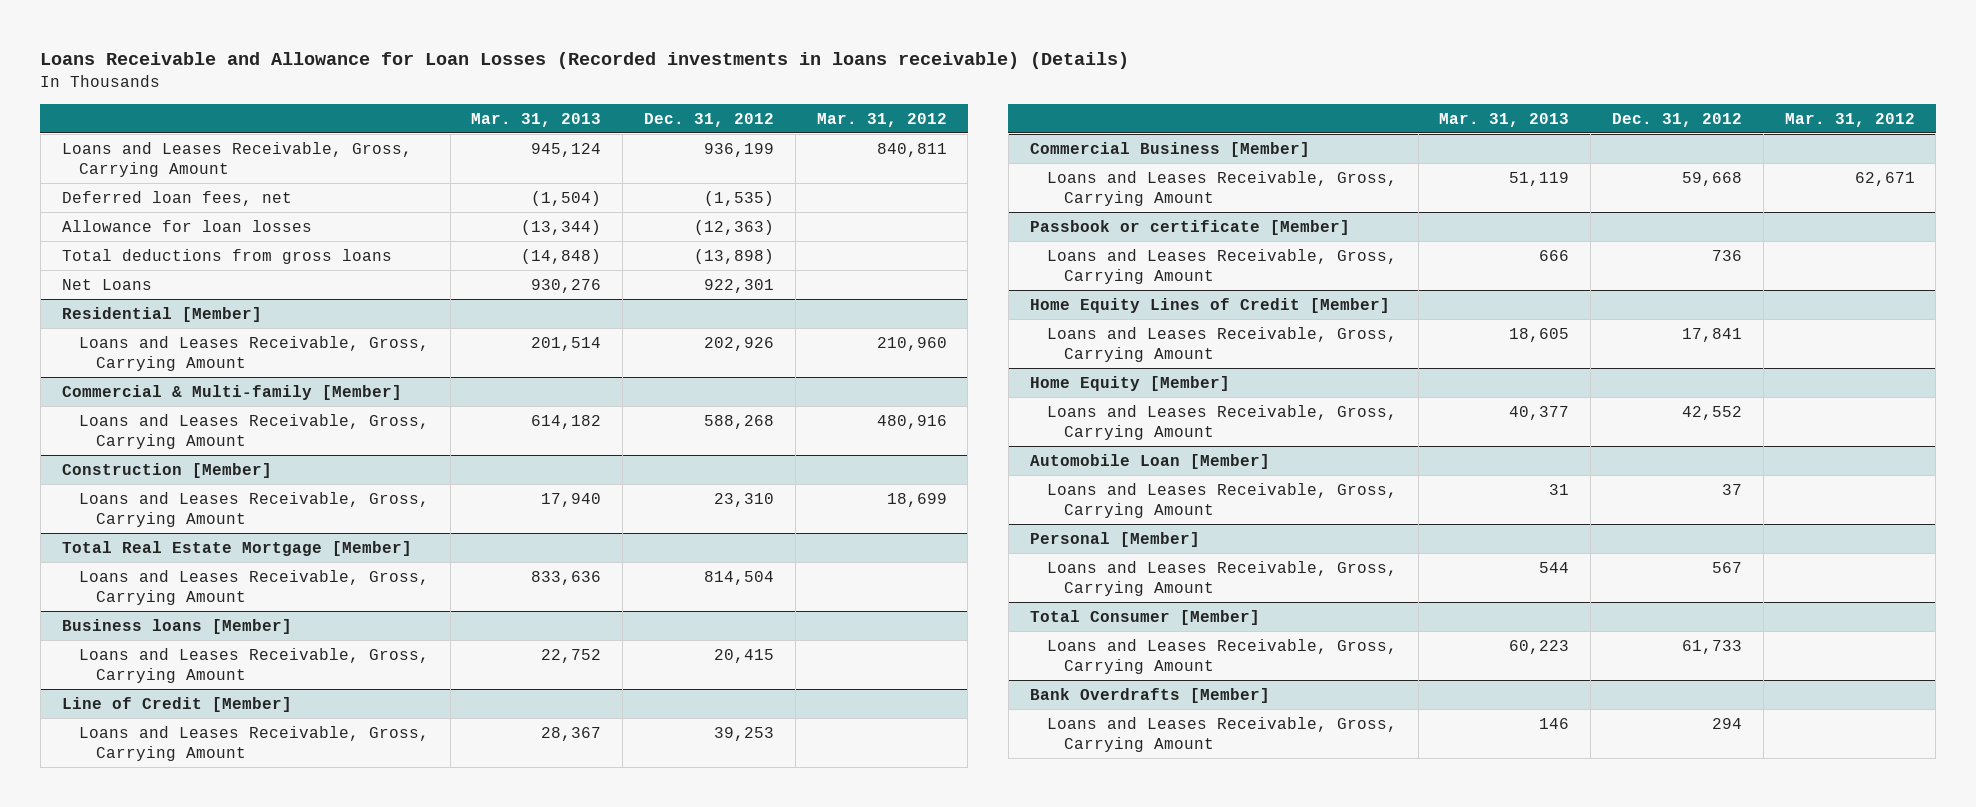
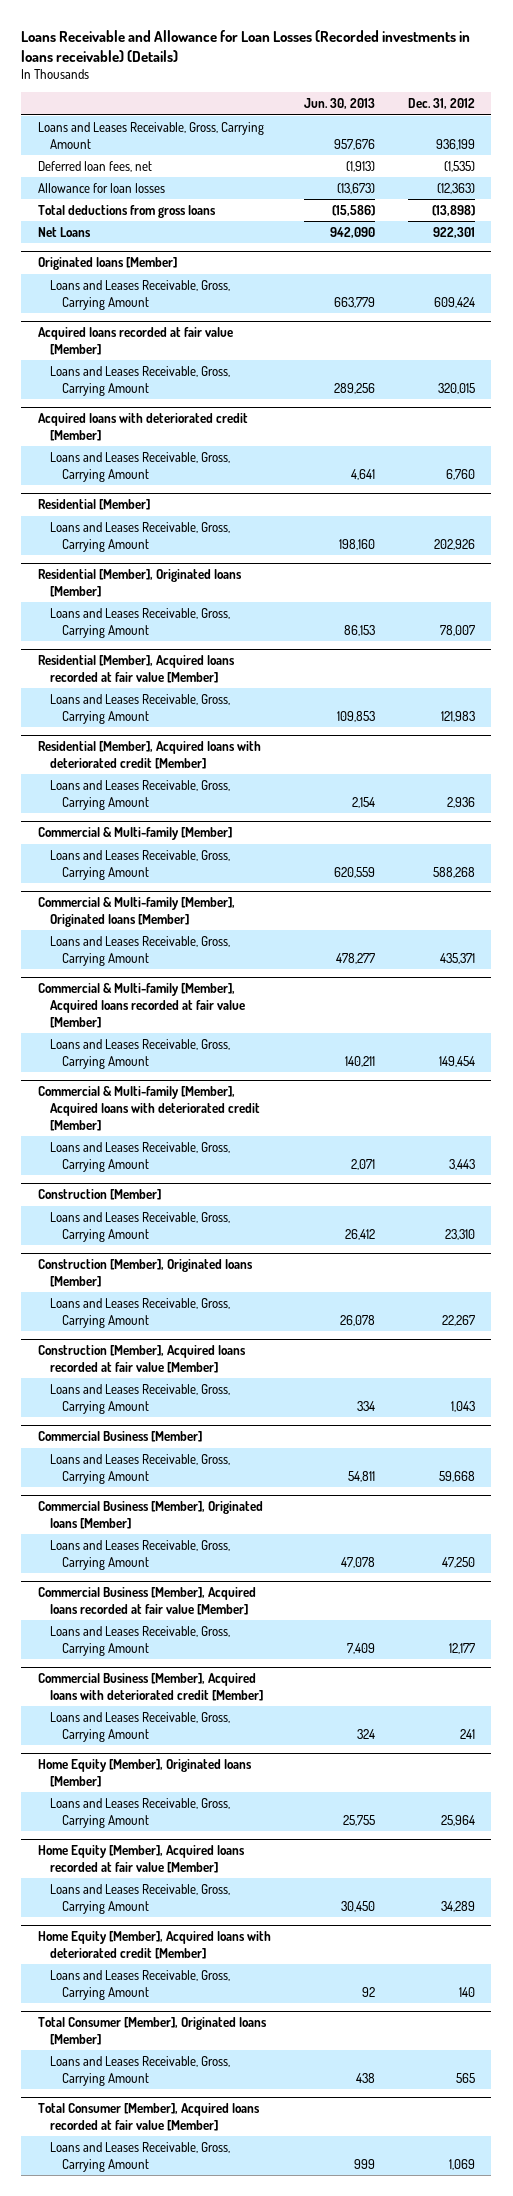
- | Mar. 31, 2013 | Dec. 31, 2012 | Mar. 31, 2012
+ | Jun. 30, 2013 | Dec. 31, 2012
+ Originated loans [Member]
+ Loans and Leases Receivable, Gross, Carrying Amount | 663,779 | 609,424
+ Acquired loans recorded at fair value [Member]
+ Loans and Leases Receivable, Gross, Carrying Amount | 289,256 | 320,015
+ Acquired loans with deteriorated credit [Member]
+ Loans and Leases Receivable, Gross, Carrying Amount | 4,641 | 6,760
+ Residential [Member], Originated loans [Member]
+ Loans and Leases Receivable, Gross, Carrying Amount | 86,153 | 78,007
+ Residential [Member], Acquired loans recorded at fair value [Member]
+ Loans and Leases Receivable, Gross, Carrying Amount | 109,853 | 121,983
+ Residential [Member], Acquired loans with deteriorated credit [Member]
+ Loans and Leases Receivable, Gross, Carrying Amount | 2,154 | 2,936
+ Commercial & Multi-family [Member], Originated loans [Member]
+ Loans and Leases Receivable, Gross, Carrying Amount | 478,277 | 435,371
+ Commercial & Multi-family [Member], Acquired loans recorded at fair value [Member]
+ Loans and Leases Receivable, Gross, Carrying Amount | 140,211 | 149,454
+ Commercial & Multi-family [Member], Acquired loans with deteriorated credit [Member]
+ Loans and Leases Receivable, Gross, Carrying Amount | 2,071 | 3,443
- Total Real Estate Mortgage [Member]
- Loans and Leases Receivable, Gross, Carrying Amount | 833,636 | 814,504 |
- Business loans [Member]
- Loans and Leases Receivable, Gross, Carrying Amount | 22,752 | 20,415 |
- Line of Credit [Member]
- Loans and Leases Receivable, Gross, Carrying Amount | 28,367 | 39,253 |
+ Construction [Member], Originated loans [Member]
+ Loans and Leases Receivable, Gross, Carrying Amount | 26,078 | 22,267
+ Construction [Member], Acquired loans recorded at fair value [Member]
+ Loans and Leases Receivable, Gross, Carrying Amount | 334 | 1,043
- Passbook or certificate [Member]
- Loans and Leases Receivable, Gross, Carrying Amount | 666 | 736 |
- Home Equity Lines of Credit [Member]
- Loans and Leases Receivable, Gross, Carrying Amount | 18,605 | 17,841 |
- Home Equity [Member]
- Loans and Leases Receivable, Gross, Carrying Amount | 40,377 | 42,552 |
- Automobile Loan [Member]
- Loans and Leases Receivable, Gross, Carrying Amount | 31 | 37 |
- Personal [Member]
- Loans and Leases Receivable, Gross, Carrying Amount | 544 | 567 |
- Total Consumer [Member]
- Loans and Leases Receivable, Gross, Carrying Amount | 60,223 | 61,733 |
- Bank Overdrafts [Member]
- Loans and Leases Receivable, Gross, Carrying Amount | 146 | 294 |
+ Commercial Business [Member], Originated loans [Member]
+ Loans and Leases Receivable, Gross, Carrying Amount | 47,078 | 47,250
+ Commercial Business [Member], Acquired loans recorded at fair value [Member]
+ Loans and Leases Receivable, Gross, Carrying Amount | 7,409 | 12,177
+ Commercial Business [Member], Acquired loans with deteriorated credit [Member]
+ Loans and Leases Receivable, Gross, Carrying Amount | 324 | 241
+ Home Equity [Member], Originated loans [Member]
+ Loans and Leases Receivable, Gross, Carrying Amount | 25,755 | 25,964
+ Home Equity [Member], Acquired loans recorded at fair value [Member]
+ Loans and Leases Receivable, Gross, Carrying Amount | 30,450 | 34,289
+ Home Equity [Member], Acquired loans with deteriorated credit [Member]
+ Loans and Leases Receivable, Gross, Carrying Amount | 92 | 140
+ Total Consumer [Member], Originated loans [Member]
+ Loans and Leases Receivable, Gross, Carrying Amount | 438 | 565
+ Total Consumer [Member], Acquired loans recorded at fair value [Member]
+ Loans and Leases Receivable, Gross, Carrying Amount | 999 | 1,069

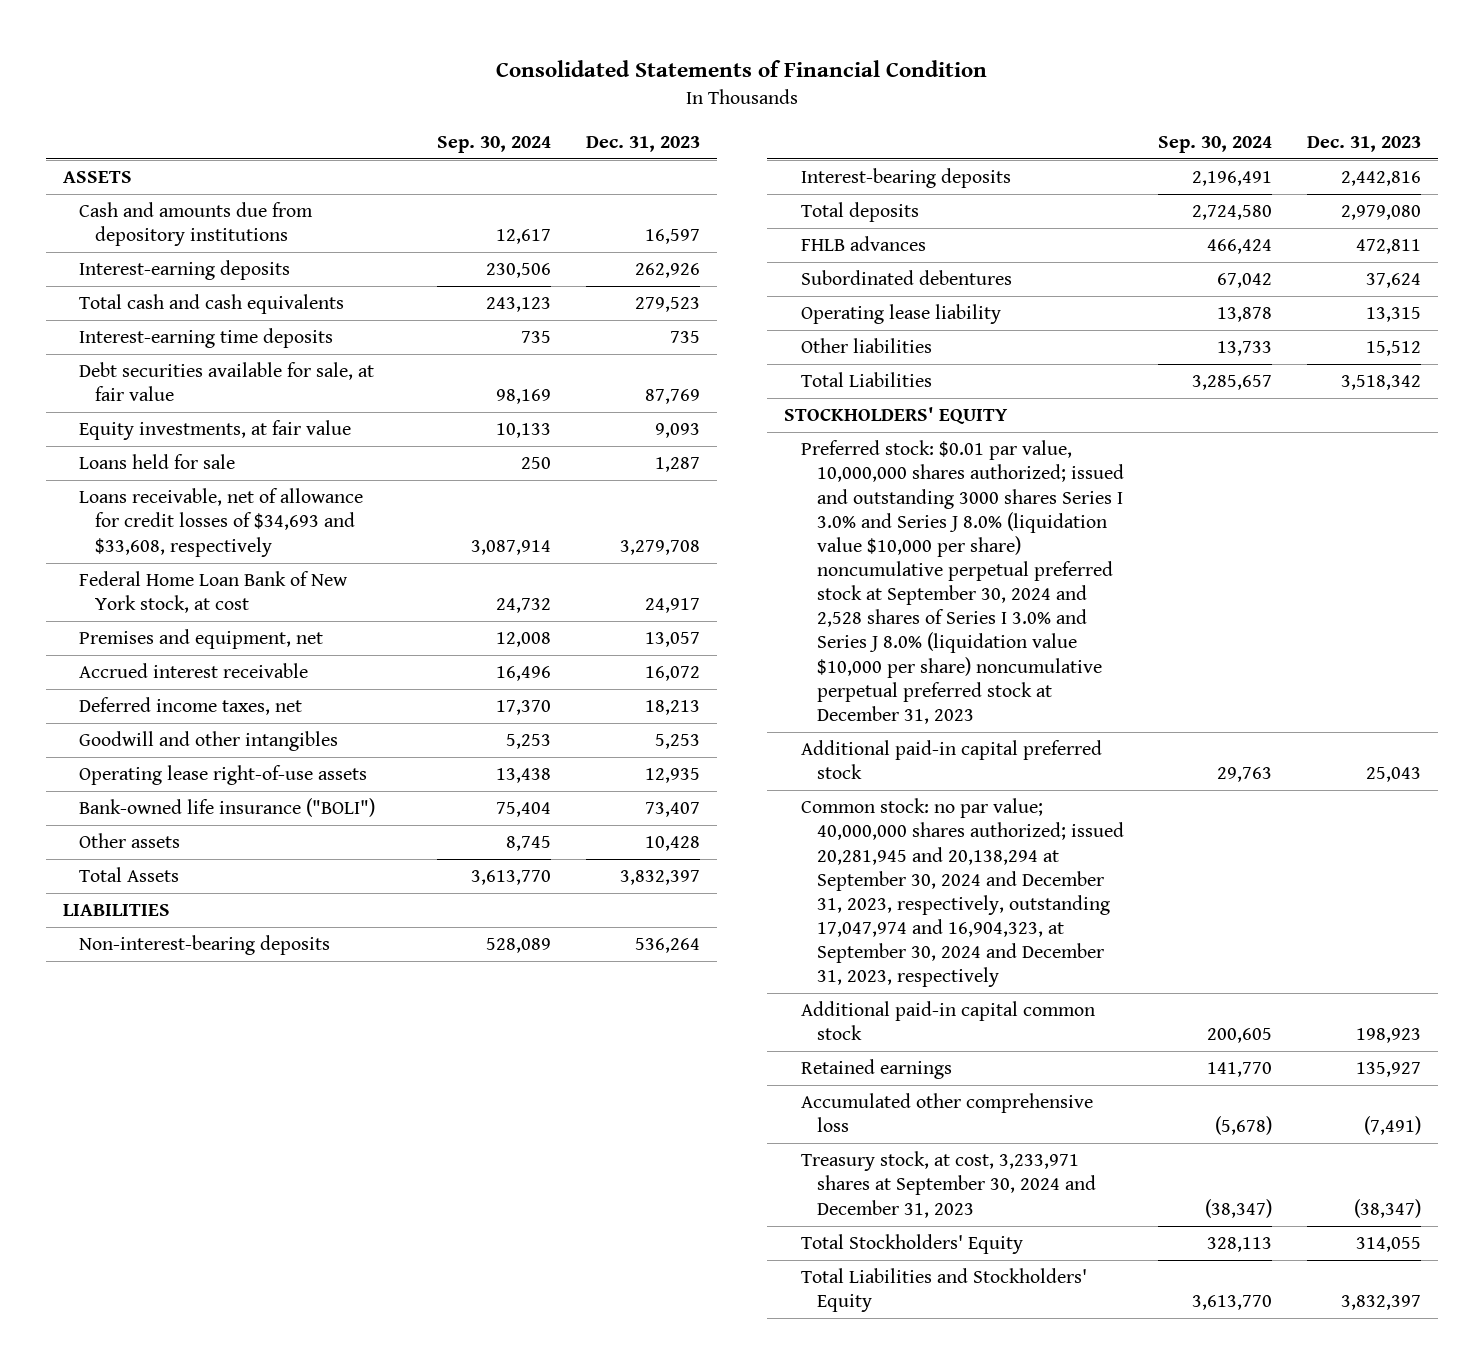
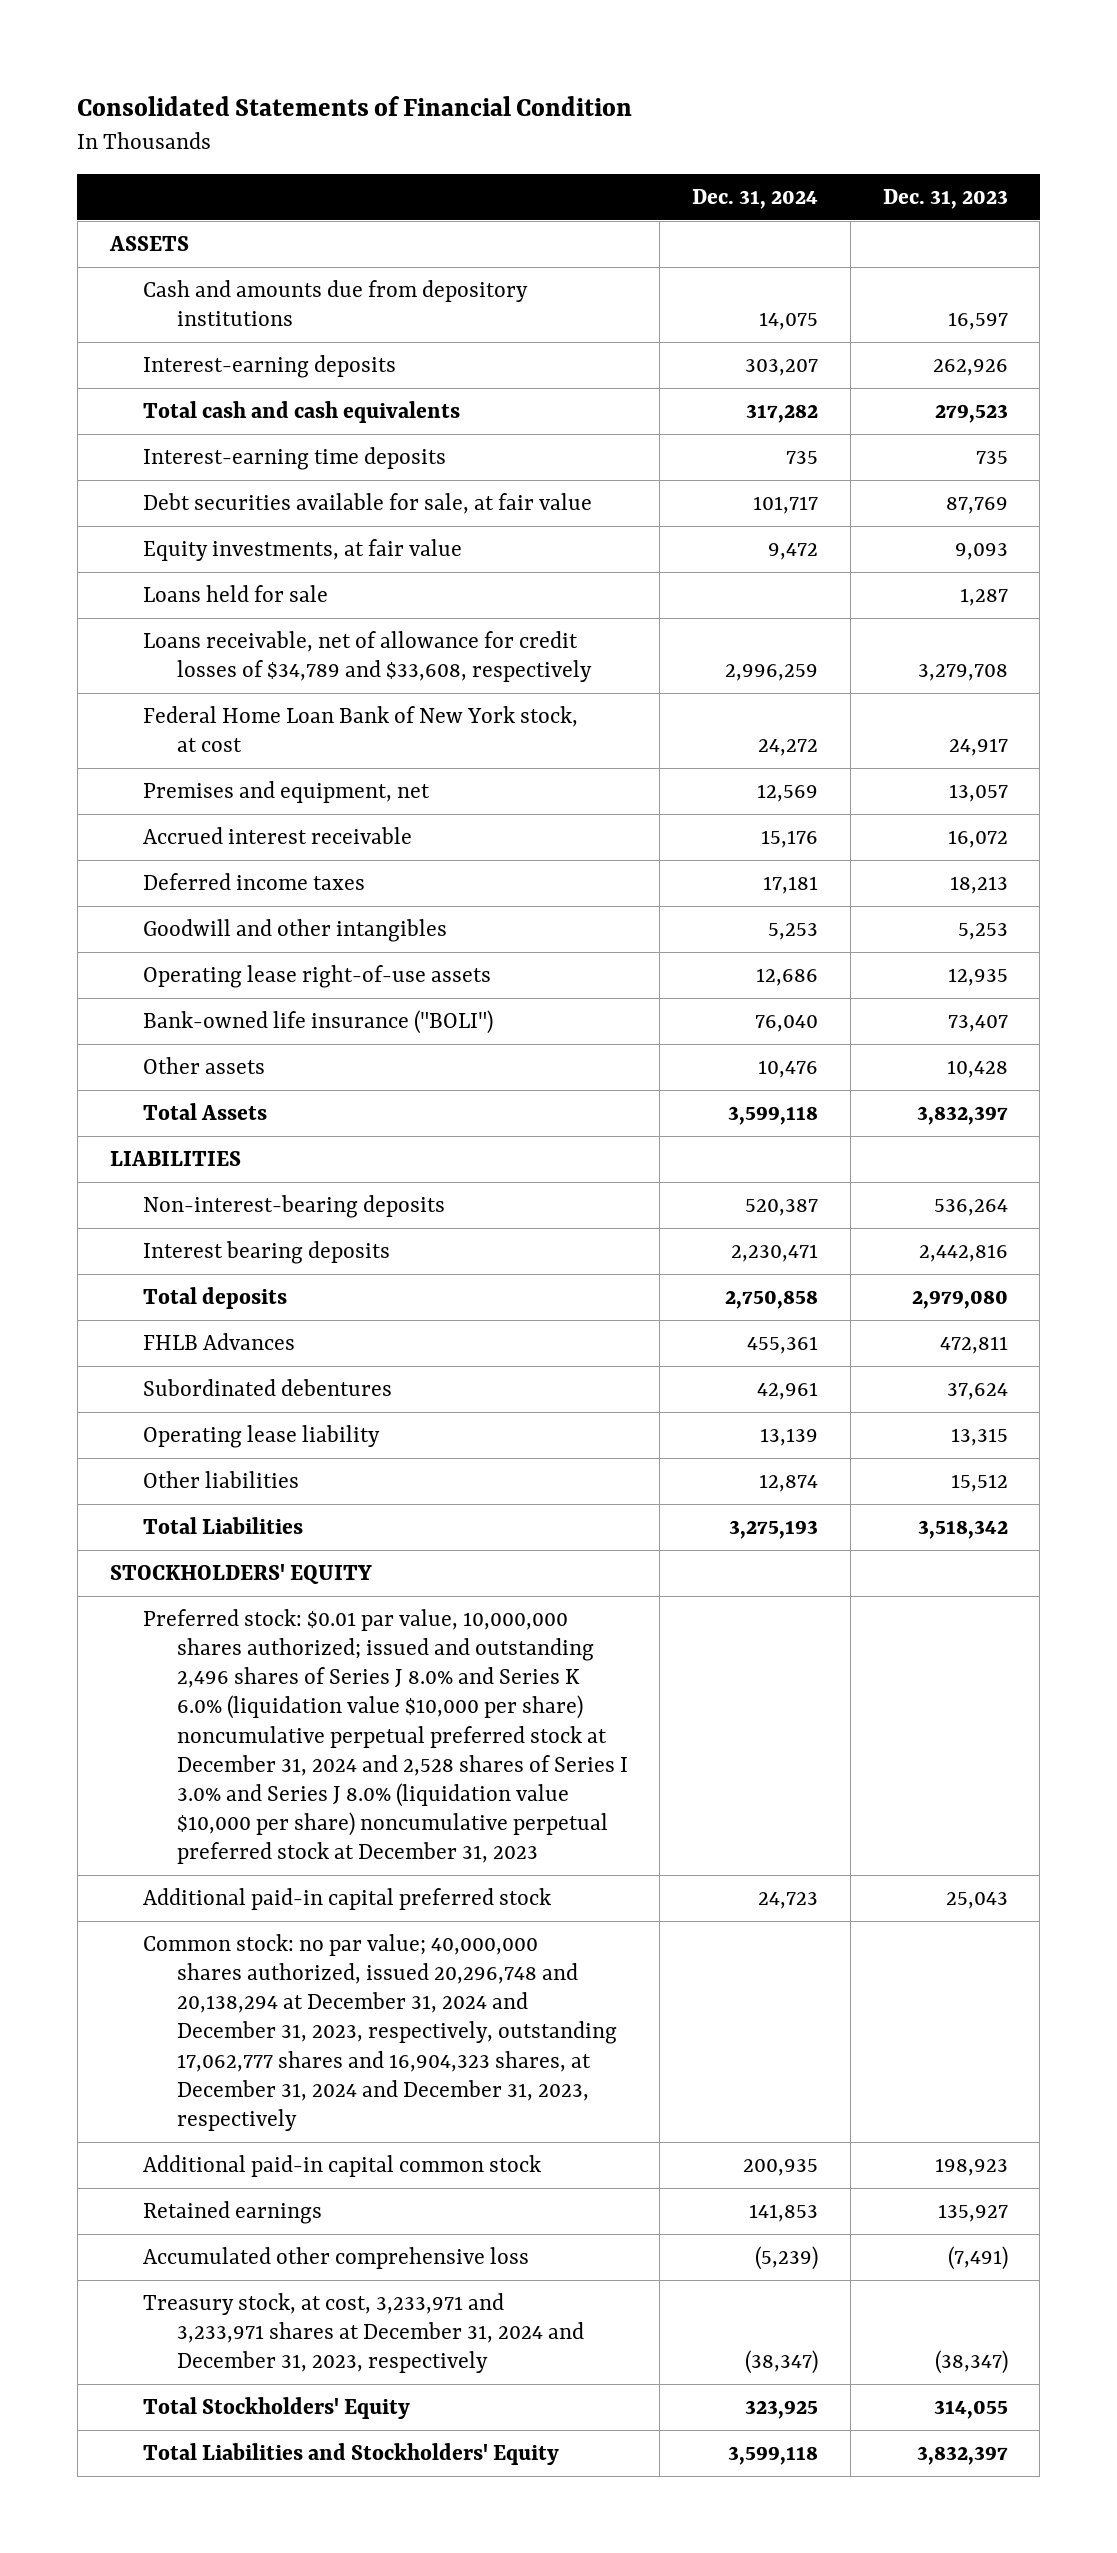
- | Sep. 30, 2024 | Dec. 31, 2023
+ | Dec. 31, 2024 | Dec. 31, 2023
- Loans receivable, net of allowance for credit losses of $34,693 and $33,608, respectively | 3,087,914 | 3,279,708
+ Loans receivable, net of allowance for credit losses of $34,789 and $33,608, respectively | 2,996,259 | 3,279,708
- Deferred income taxes, net | 17,370 | 18,213
+ Deferred income taxes | 17,181 | 18,213
- Interest-bearing deposits | 2,196,491 | 2,442,816
+ Interest bearing deposits | 2,230,471 | 2,442,816
- FHLB advances | 466,424 | 472,811
+ FHLB Advances | 455,361 | 472,811
- Preferred stock: $0.01 par value, 10,000,000 shares authorized; issued and outstanding 3000 shares Series I 3.0% and Series J 8.0% (liquidation value $10,000 per share) noncumulative perpetual preferred stock at September 30, 2024 and 2,528 shares of Series I 3.0% and Series J 8.0% (liquidation value $10,000 per share) noncumulative perpetual preferred stock at December 31, 2023
+ Preferred stock: $0.01 par value, 10,000,000 shares authorized; issued and outstanding 2,496 shares of Series J 8.0% and Series K 6.0% (liquidation value $10,000 per share) noncumulative perpetual preferred stock at December 31, 2024 and 2,528 shares of Series I 3.0% and Series J 8.0% (liquidation value $10,000 per share) noncumulative perpetual preferred stock at December 31, 2023
- Common stock: no par value; 40,000,000 shares authorized; issued 20,281,945 and 20,138,294 at September 30, 2024 and December 31, 2023, respectively, outstanding 17,047,974 and 16,904,323, at September 30, 2024 and December 31, 2023, respectively
+ Common stock: no par value; 40,000,000 shares authorized, issued 20,296,748 and 20,138,294 at December 31, 2024 and December 31, 2023, respectively, outstanding 17,062,777 shares and 16,904,323 shares, at December 31, 2024 and December 31, 2023, respectively
- Treasury stock, at cost, 3,233,971 shares at September 30, 2024 and December 31, 2023 | (38,347) | (38,347)
+ Treasury stock, at cost, 3,233,971 and 3,233,971 shares at December 31, 2024 and December 31, 2023, respectively | (38,347) | (38,347)

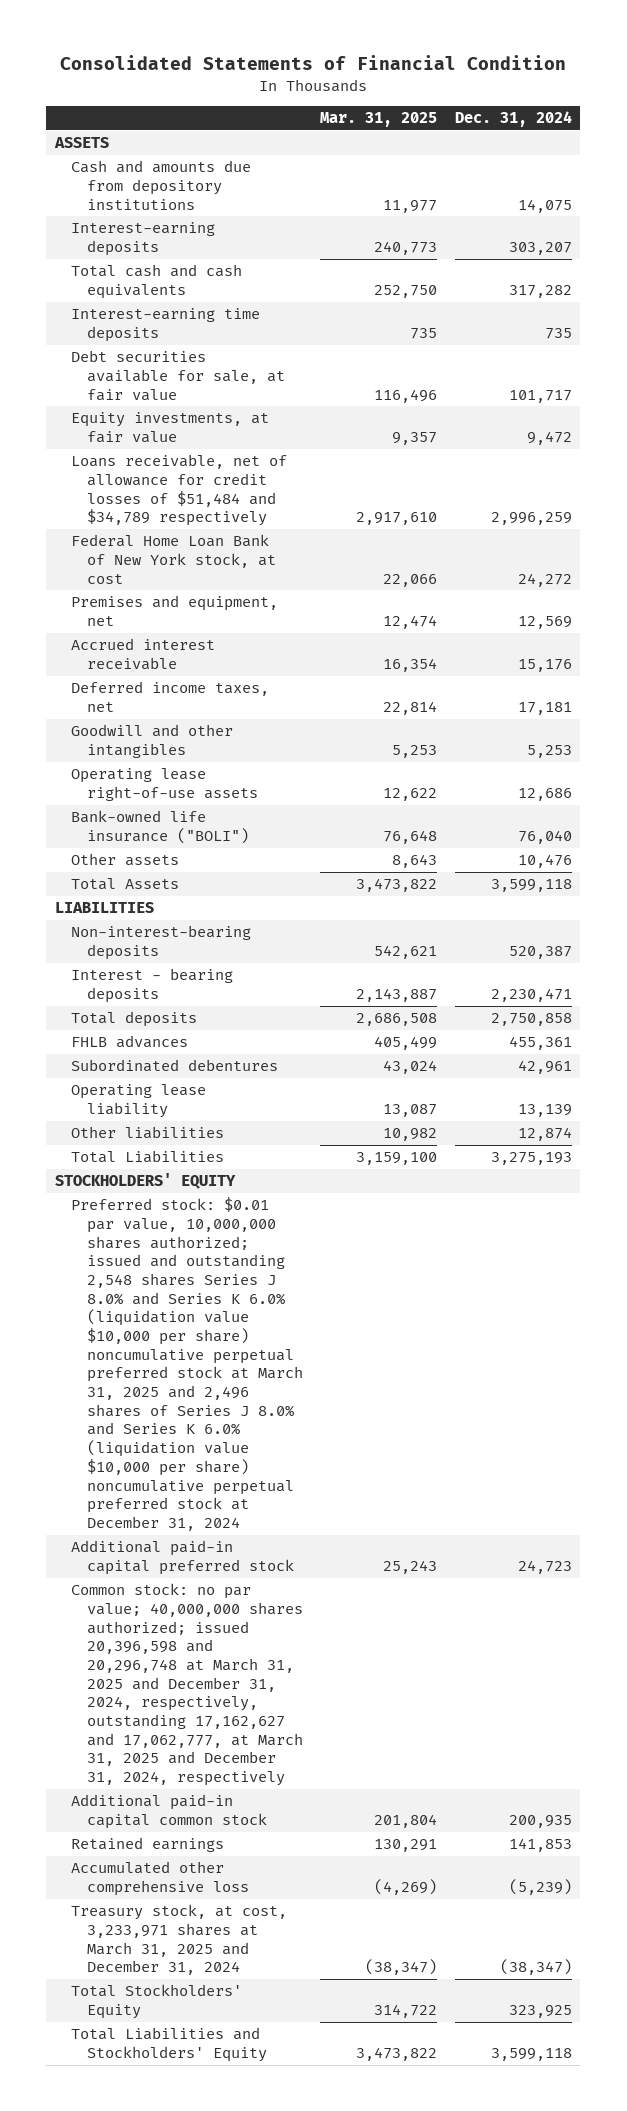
- | Dec. 31, 2024 | Dec. 31, 2023
+ | Mar. 31, 2025 | Dec. 31, 2024
- Loans held for sale | | 1,287
- Loans receivable, net of allowance for credit losses of $34,789 and $33,608, respectively | 2,996,259 | 3,279,708
+ Loans receivable, net of allowance for credit losses of $51,484 and $34,789 respectively | 2,917,610 | 2,996,259
- Deferred income taxes | 17,181 | 18,213
+ Deferred income taxes, net | 22,814 | 17,181
- Interest bearing deposits | 2,230,471 | 2,442,816
+ Interest - bearing deposits | 2,143,887 | 2,230,471
- FHLB Advances | 455,361 | 472,811
+ FHLB advances | 405,499 | 455,361
- Preferred stock: $0.01 par value, 10,000,000 shares authorized; issued and outstanding 2,496 shares of Series J 8.0% and Series K 6.0% (liquidation value $10,000 per share) noncumulative perpetual preferred stock at December 31, 2024 and 2,528 shares of Series I 3.0% and Series J 8.0% (liquidation value $10,000 per share) noncumulative perpetual preferred stock at December 31, 2023
+ Preferred stock: $0.01 par value, 10,000,000 shares authorized; issued and outstanding 2,548 shares Series J 8.0% and Series K 6.0% (liquidation value $10,000 per share) noncumulative perpetual preferred stock at March 31, 2025 and 2,496 shares of Series J 8.0% and Series K 6.0% (liquidation value $10,000 per share) noncumulative perpetual preferred stock at December 31, 2024
- Common stock: no par value; 40,000,000 shares authorized, issued 20,296,748 and 20,138,294 at December 31, 2024 and December 31, 2023, respectively, outstanding 17,062,777 shares and 16,904,323 shares, at December 31, 2024 and December 31, 2023, respectively
+ Common stock: no par value; 40,000,000 shares authorized; issued 20,396,598 and 20,296,748 at March 31, 2025 and December 31, 2024, respectively, outstanding 17,162,627 and 17,062,777, at March 31, 2025 and December 31, 2024, respectively
- Treasury stock, at cost, 3,233,971 and 3,233,971 shares at December 31, 2024 and December 31, 2023, respectively | (38,347) | (38,347)
+ Treasury stock, at cost, 3,233,971 shares at March 31, 2025 and December 31, 2024 | (38,347) | (38,347)

